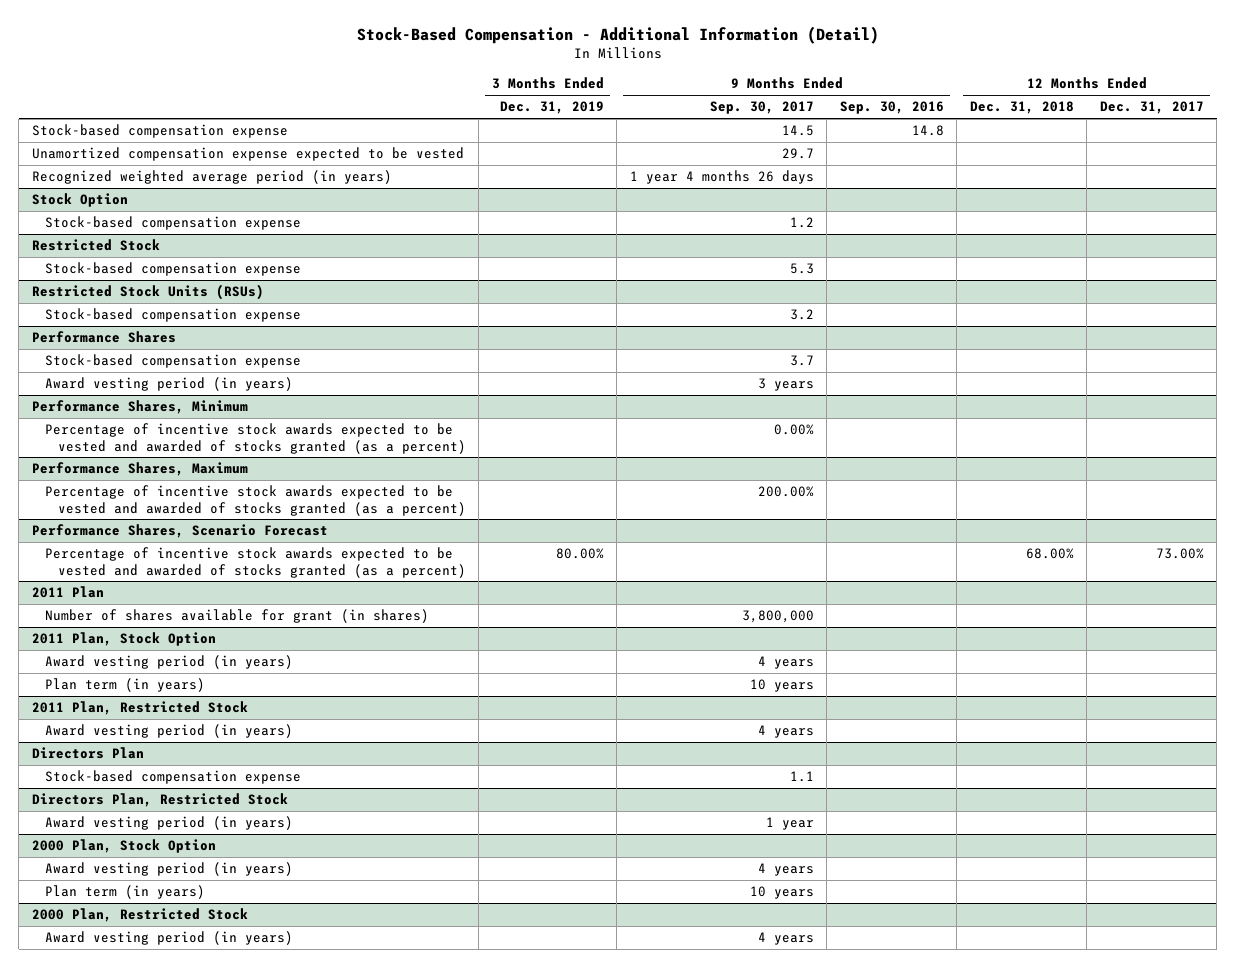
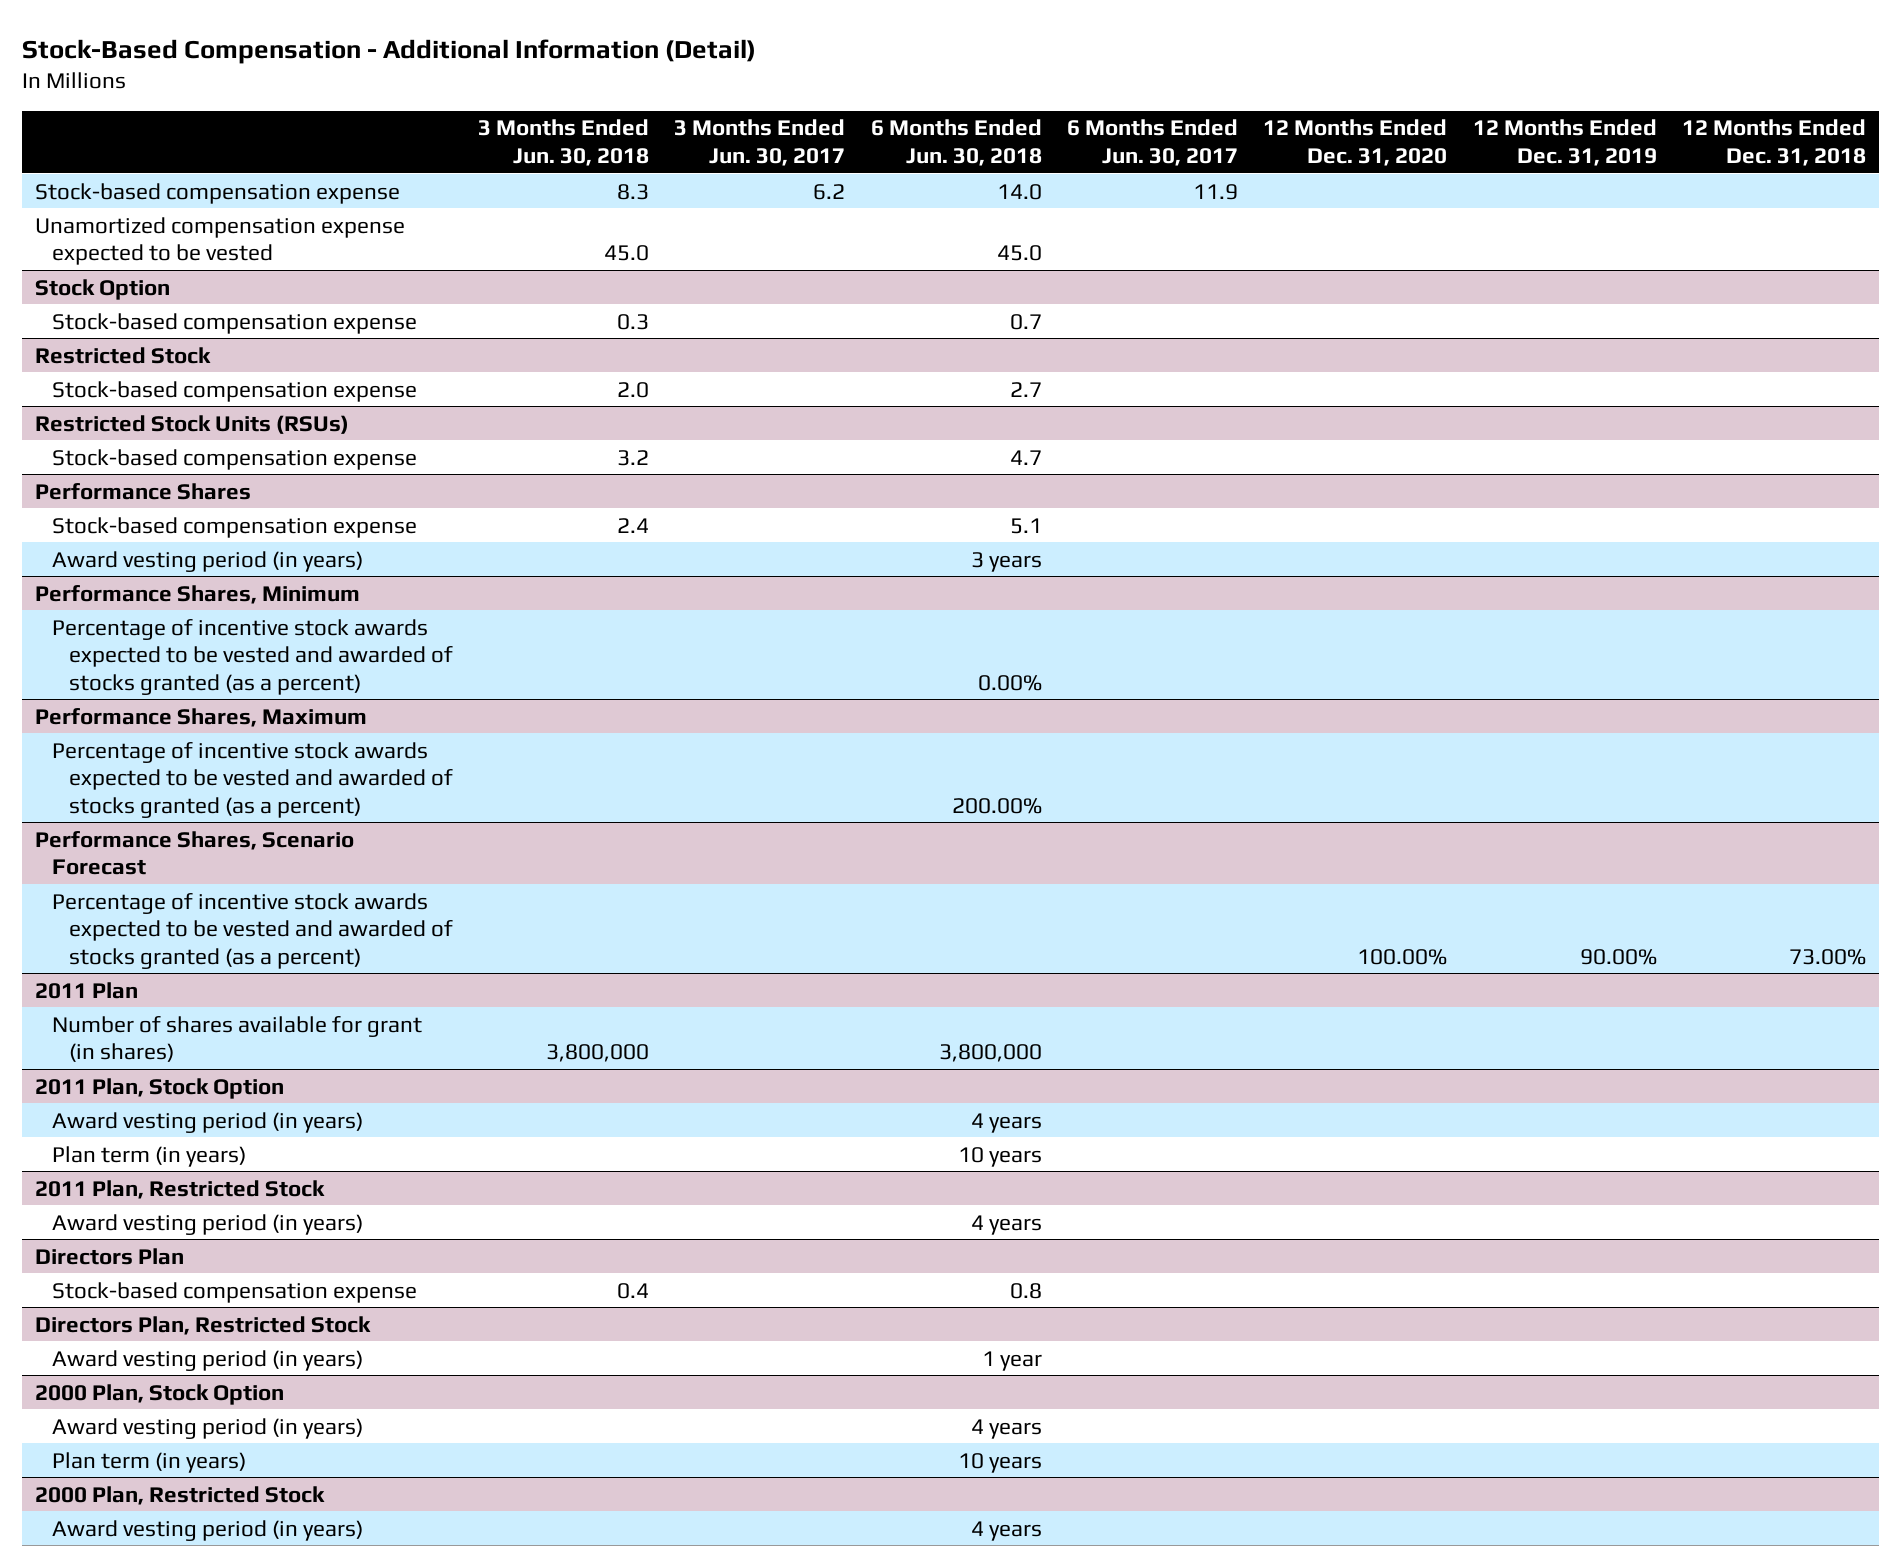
- | 3 Months Ended Dec. 31, 2019 | 9 Months Ended Sep. 30, 2017 | 9 Months Ended Sep. 30, 2016 | 12 Months Ended Dec. 31, 2018 | 12 Months Ended Dec. 31, 2017
+ | 3 Months Ended Jun. 30, 2018 | 3 Months Ended Jun. 30, 2017 | 6 Months Ended Jun. 30, 2018 | 6 Months Ended Jun. 30, 2017 | 12 Months Ended Dec. 31, 2020 | 12 Months Ended Dec. 31, 2019 | 12 Months Ended Dec. 31, 2018
- Recognized weighted average period (in years) | | 1 year 4 months 26 days | | |
@ Performance Shares, Scenario Forecast
- Percentage of incentive stock awards expected to be vested and awarded of stocks granted (as a percent) | 80.00% | | | 68.00% | 73.00%
+ Percentage of incentive stock awards expected to be vested and awarded of stocks granted (as a percent) | | | | | 100.00% | 90.00% | 73.00%

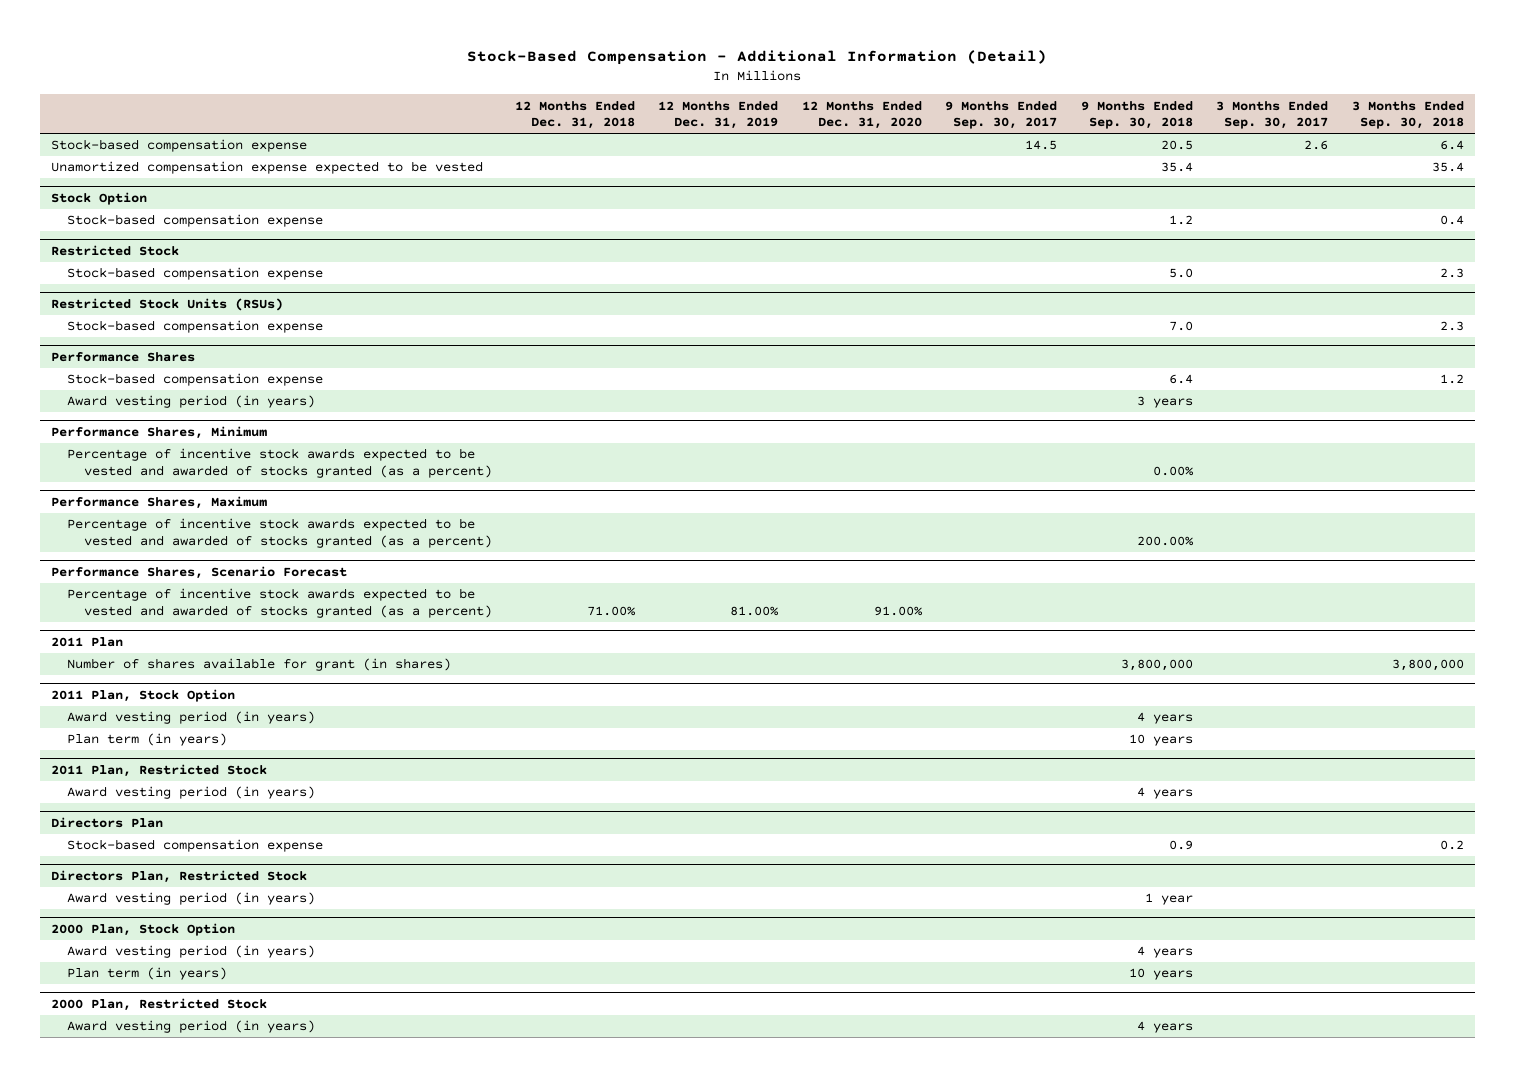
- | 3 Months Ended Jun. 30, 2018 | 3 Months Ended Jun. 30, 2017 | 6 Months Ended Jun. 30, 2018 | 6 Months Ended Jun. 30, 2017 | 12 Months Ended Dec. 31, 2020 | 12 Months Ended Dec. 31, 2019 | 12 Months Ended Dec. 31, 2018
+ | 12 Months Ended Dec. 31, 2018 | 12 Months Ended Dec. 31, 2019 | 12 Months Ended Dec. 31, 2020 | 9 Months Ended Sep. 30, 2017 | 9 Months Ended Sep. 30, 2018 | 3 Months Ended Sep. 30, 2017 | 3 Months Ended Sep. 30, 2018
@ Performance Shares, Scenario Forecast
- Percentage of incentive stock awards expected to be vested and awarded of stocks granted (as a percent) | | | | | 100.00% | 90.00% | 73.00%
+ Percentage of incentive stock awards expected to be vested and awarded of stocks granted (as a percent) | 71.00% | 81.00% | 91.00% | | | |

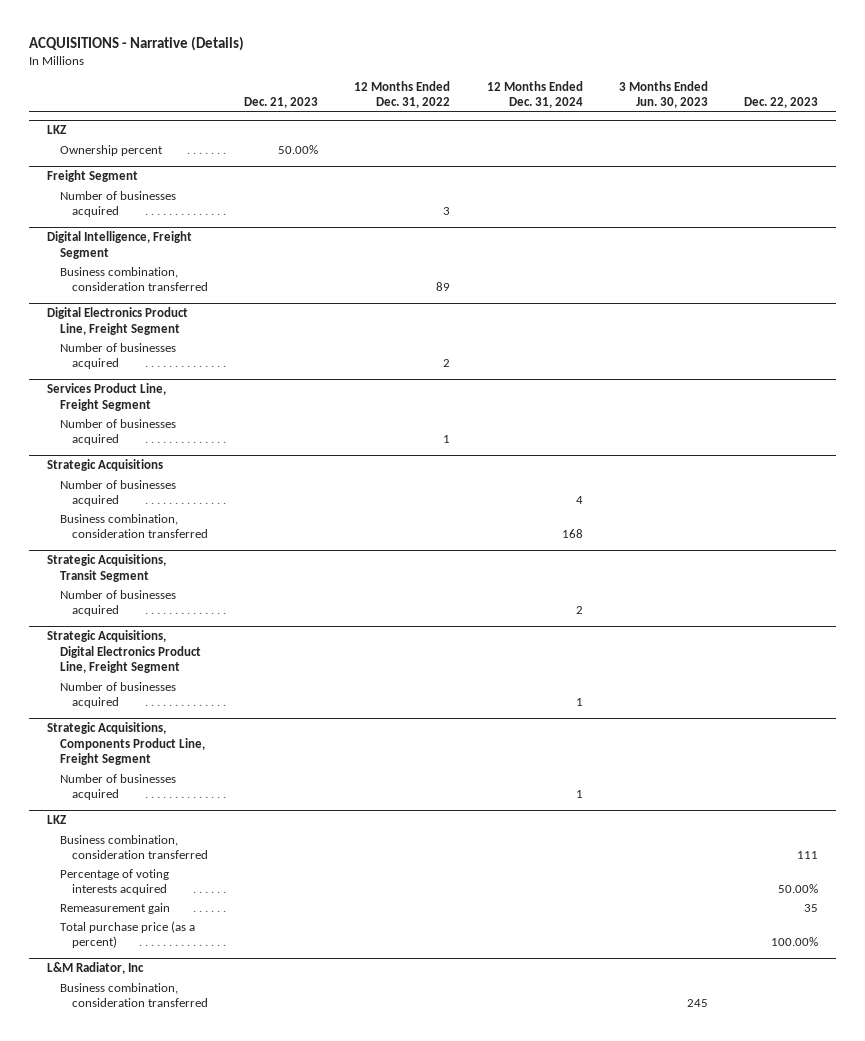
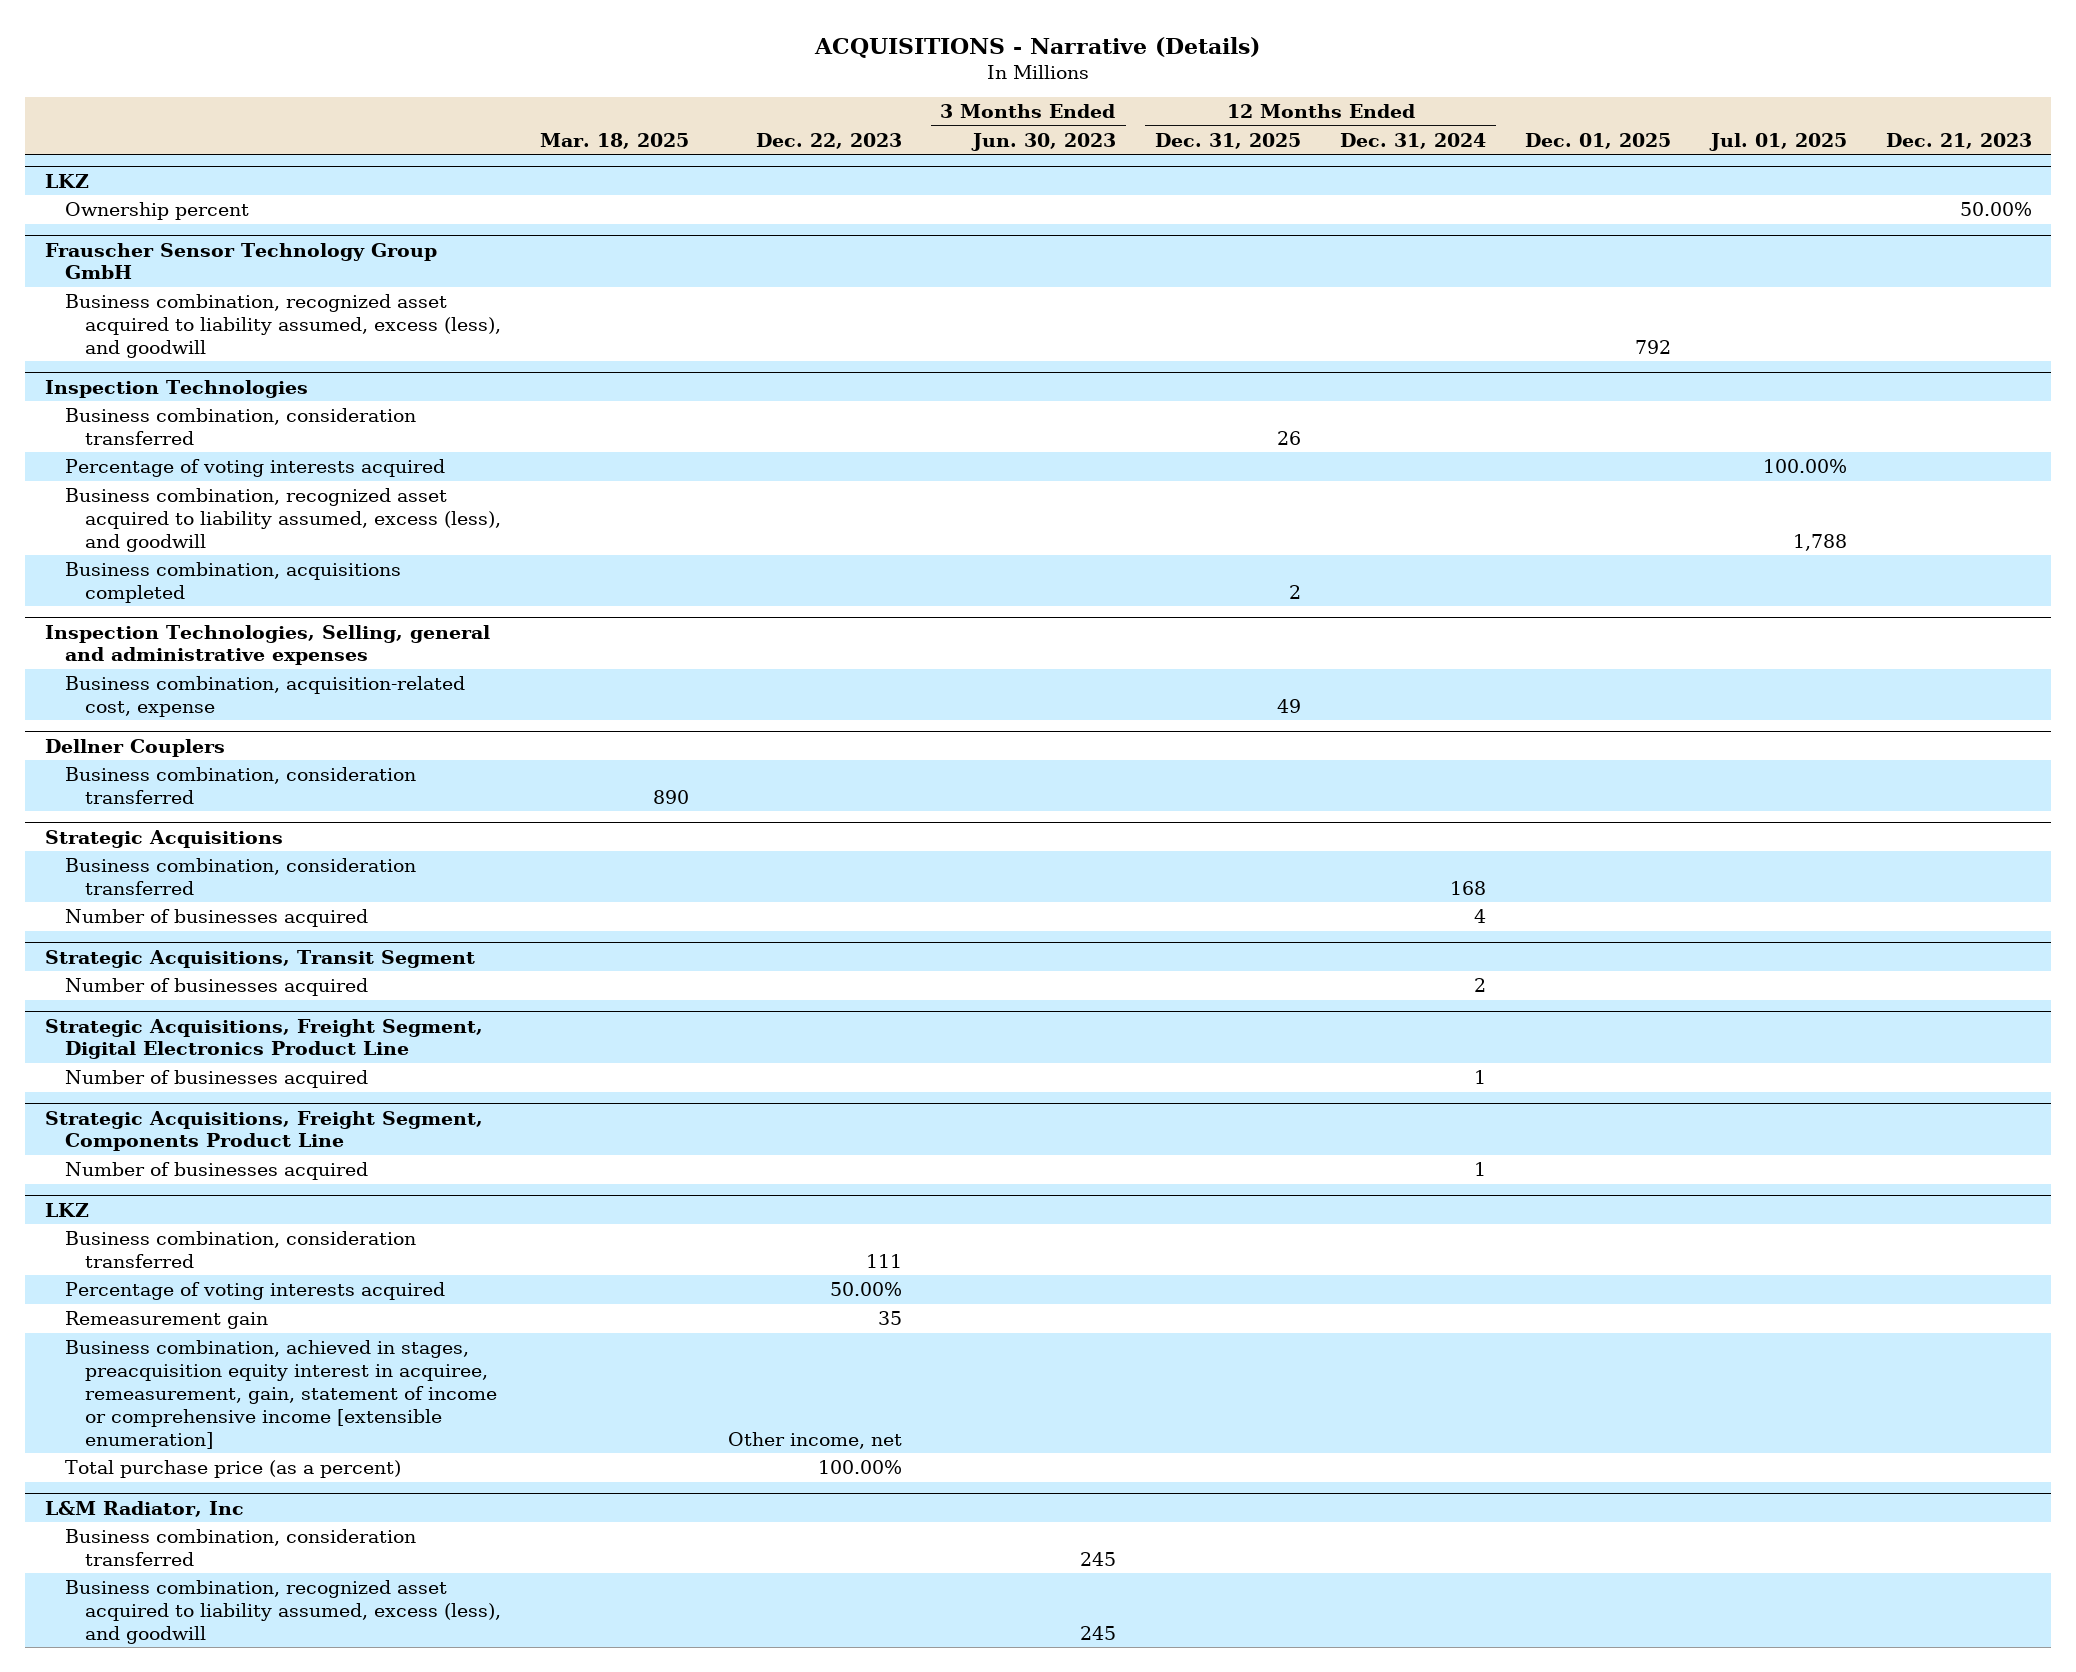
- | Dec. 21, 2023 | 12 Months Ended Dec. 31, 2022 | 12 Months Ended Dec. 31, 2024 | 3 Months Ended Jun. 30, 2023 | Dec. 22, 2023
+ | Mar. 18, 2025 | Dec. 22, 2023 | 3 Months Ended Jun. 30, 2023 | 12 Months Ended Dec. 31, 2025 | 12 Months Ended Dec. 31, 2024 | Dec. 01, 2025 | Jul. 01, 2025 | Dec. 21, 2023
- Freight Segment
- Number of businesses acquired | | 3 | | |
- Digital Intelligence, Freight Segment
- Business combination, consideration transferred | | 89 | | |
- Digital Electronics Product Line, Freight Segment
- Number of businesses acquired | | 2 | | |
- Services Product Line, Freight Segment
- Number of businesses acquired | | 1 | | |
+ Frauscher Sensor Technology Group GmbH
+ Business combination, recognized asset acquired to liability assumed, excess (less), and goodwill | | | | | | 792 | |
+ Inspection Technologies
+ Business combination, consideration transferred | | | | 26 | | | |
+ Percentage of voting interests acquired | | | | | | | 100.00% |
+ Business combination, recognized asset acquired to liability assumed, excess (less), and goodwill | | | | | | | 1,788 |
+ Business combination, acquisitions completed | | | | 2 | | | |
+ Inspection Technologies, Selling, general and administrative expenses
+ Business combination, acquisition-related cost, expense | | | | 49 | | | |
+ Dellner Couplers
+ Business combination, consideration transferred | 890 | | | | | | |
@ Strategic Acquisitions
moved down: Number of businesses acquired | | | | | 4 | | |
- Strategic Acquisitions, Digital Electronics Product Line, Freight Segment
+ Strategic Acquisitions, Freight Segment, Digital Electronics Product Line
- Strategic Acquisitions, Components Product Line, Freight Segment
+ Strategic Acquisitions, Freight Segment, Components Product Line
@ LKZ
+ Business combination, achieved in stages, preacquisition equity interest in acquiree, remeasurement, gain, statement of income or comprehensive income [extensible enumeration] | | Other income, net | | | | | |
@ L&M Radiator, Inc
+ Business combination, recognized asset acquired to liability assumed, excess (less), and goodwill | | | 245 | | | | |

